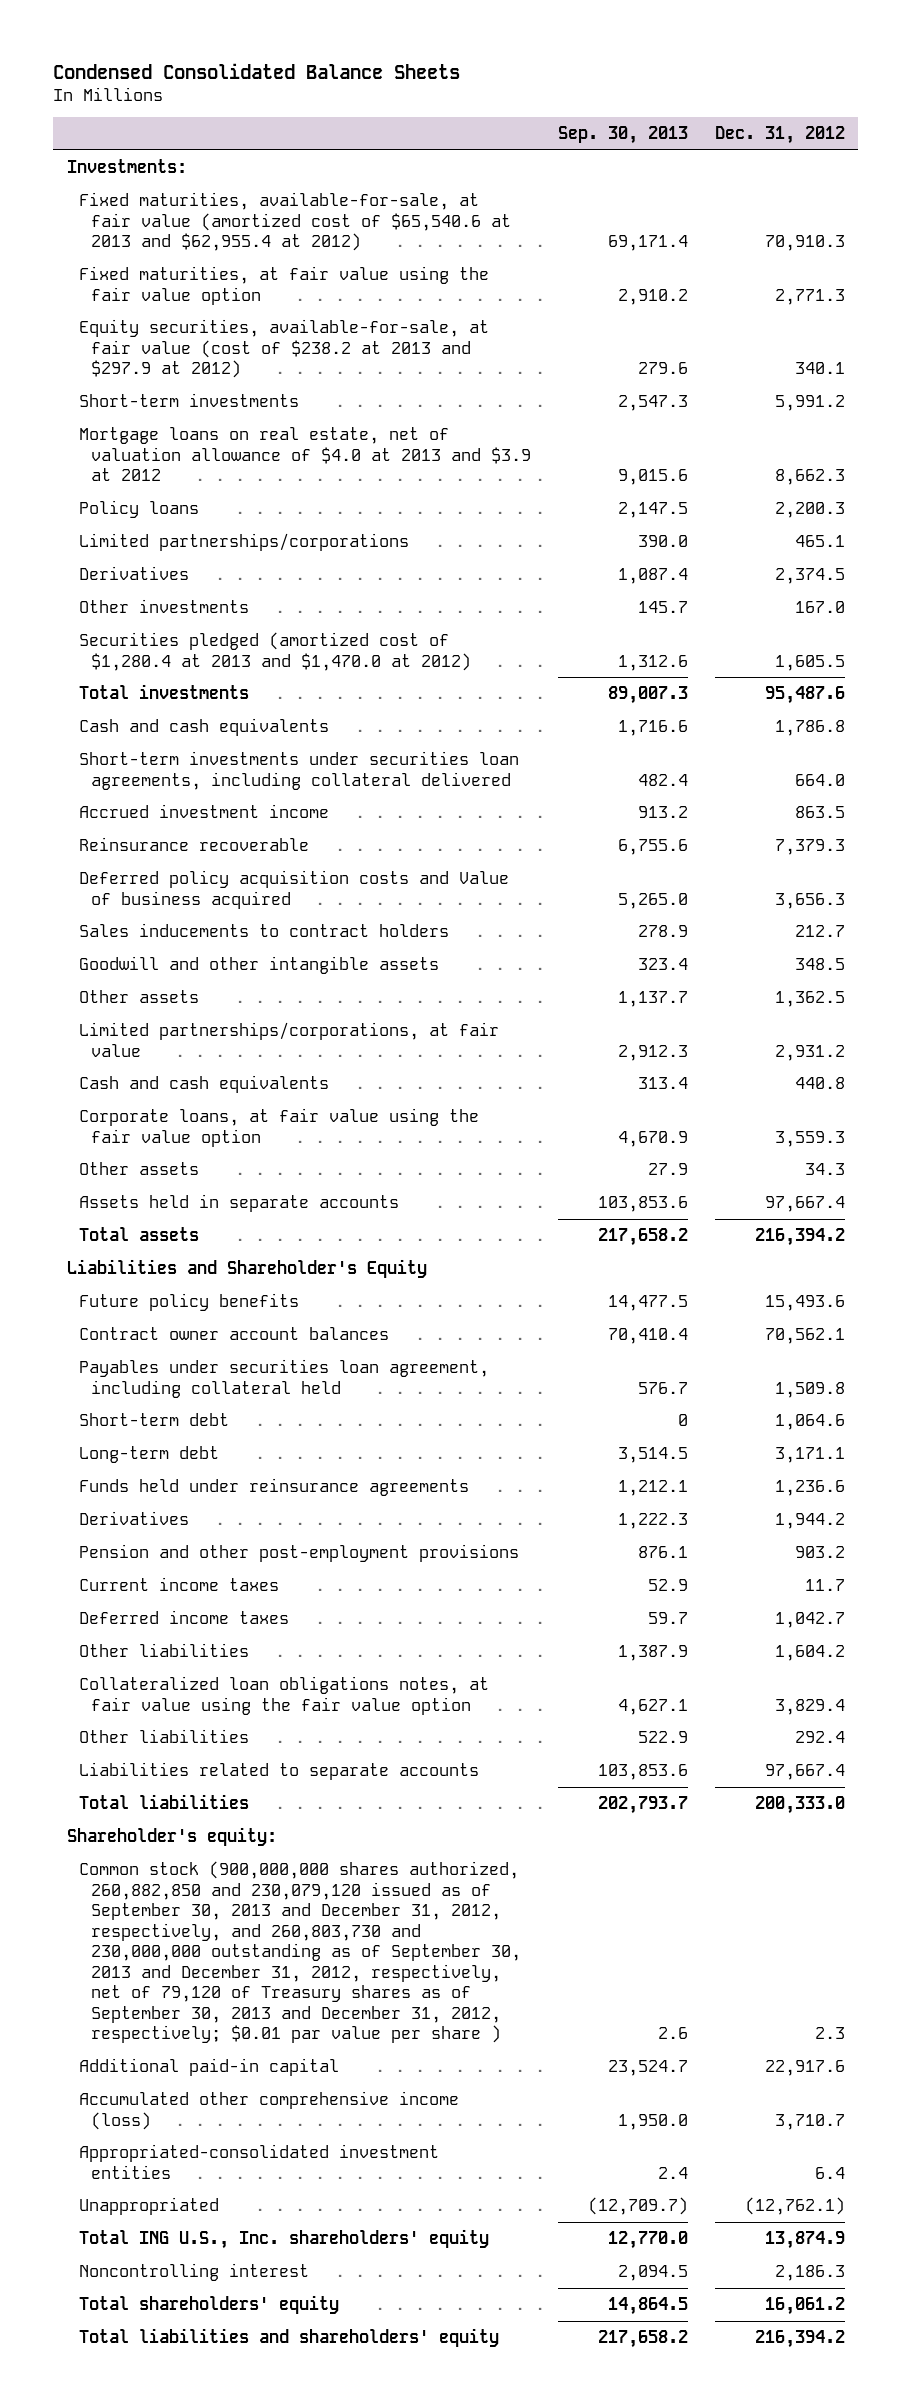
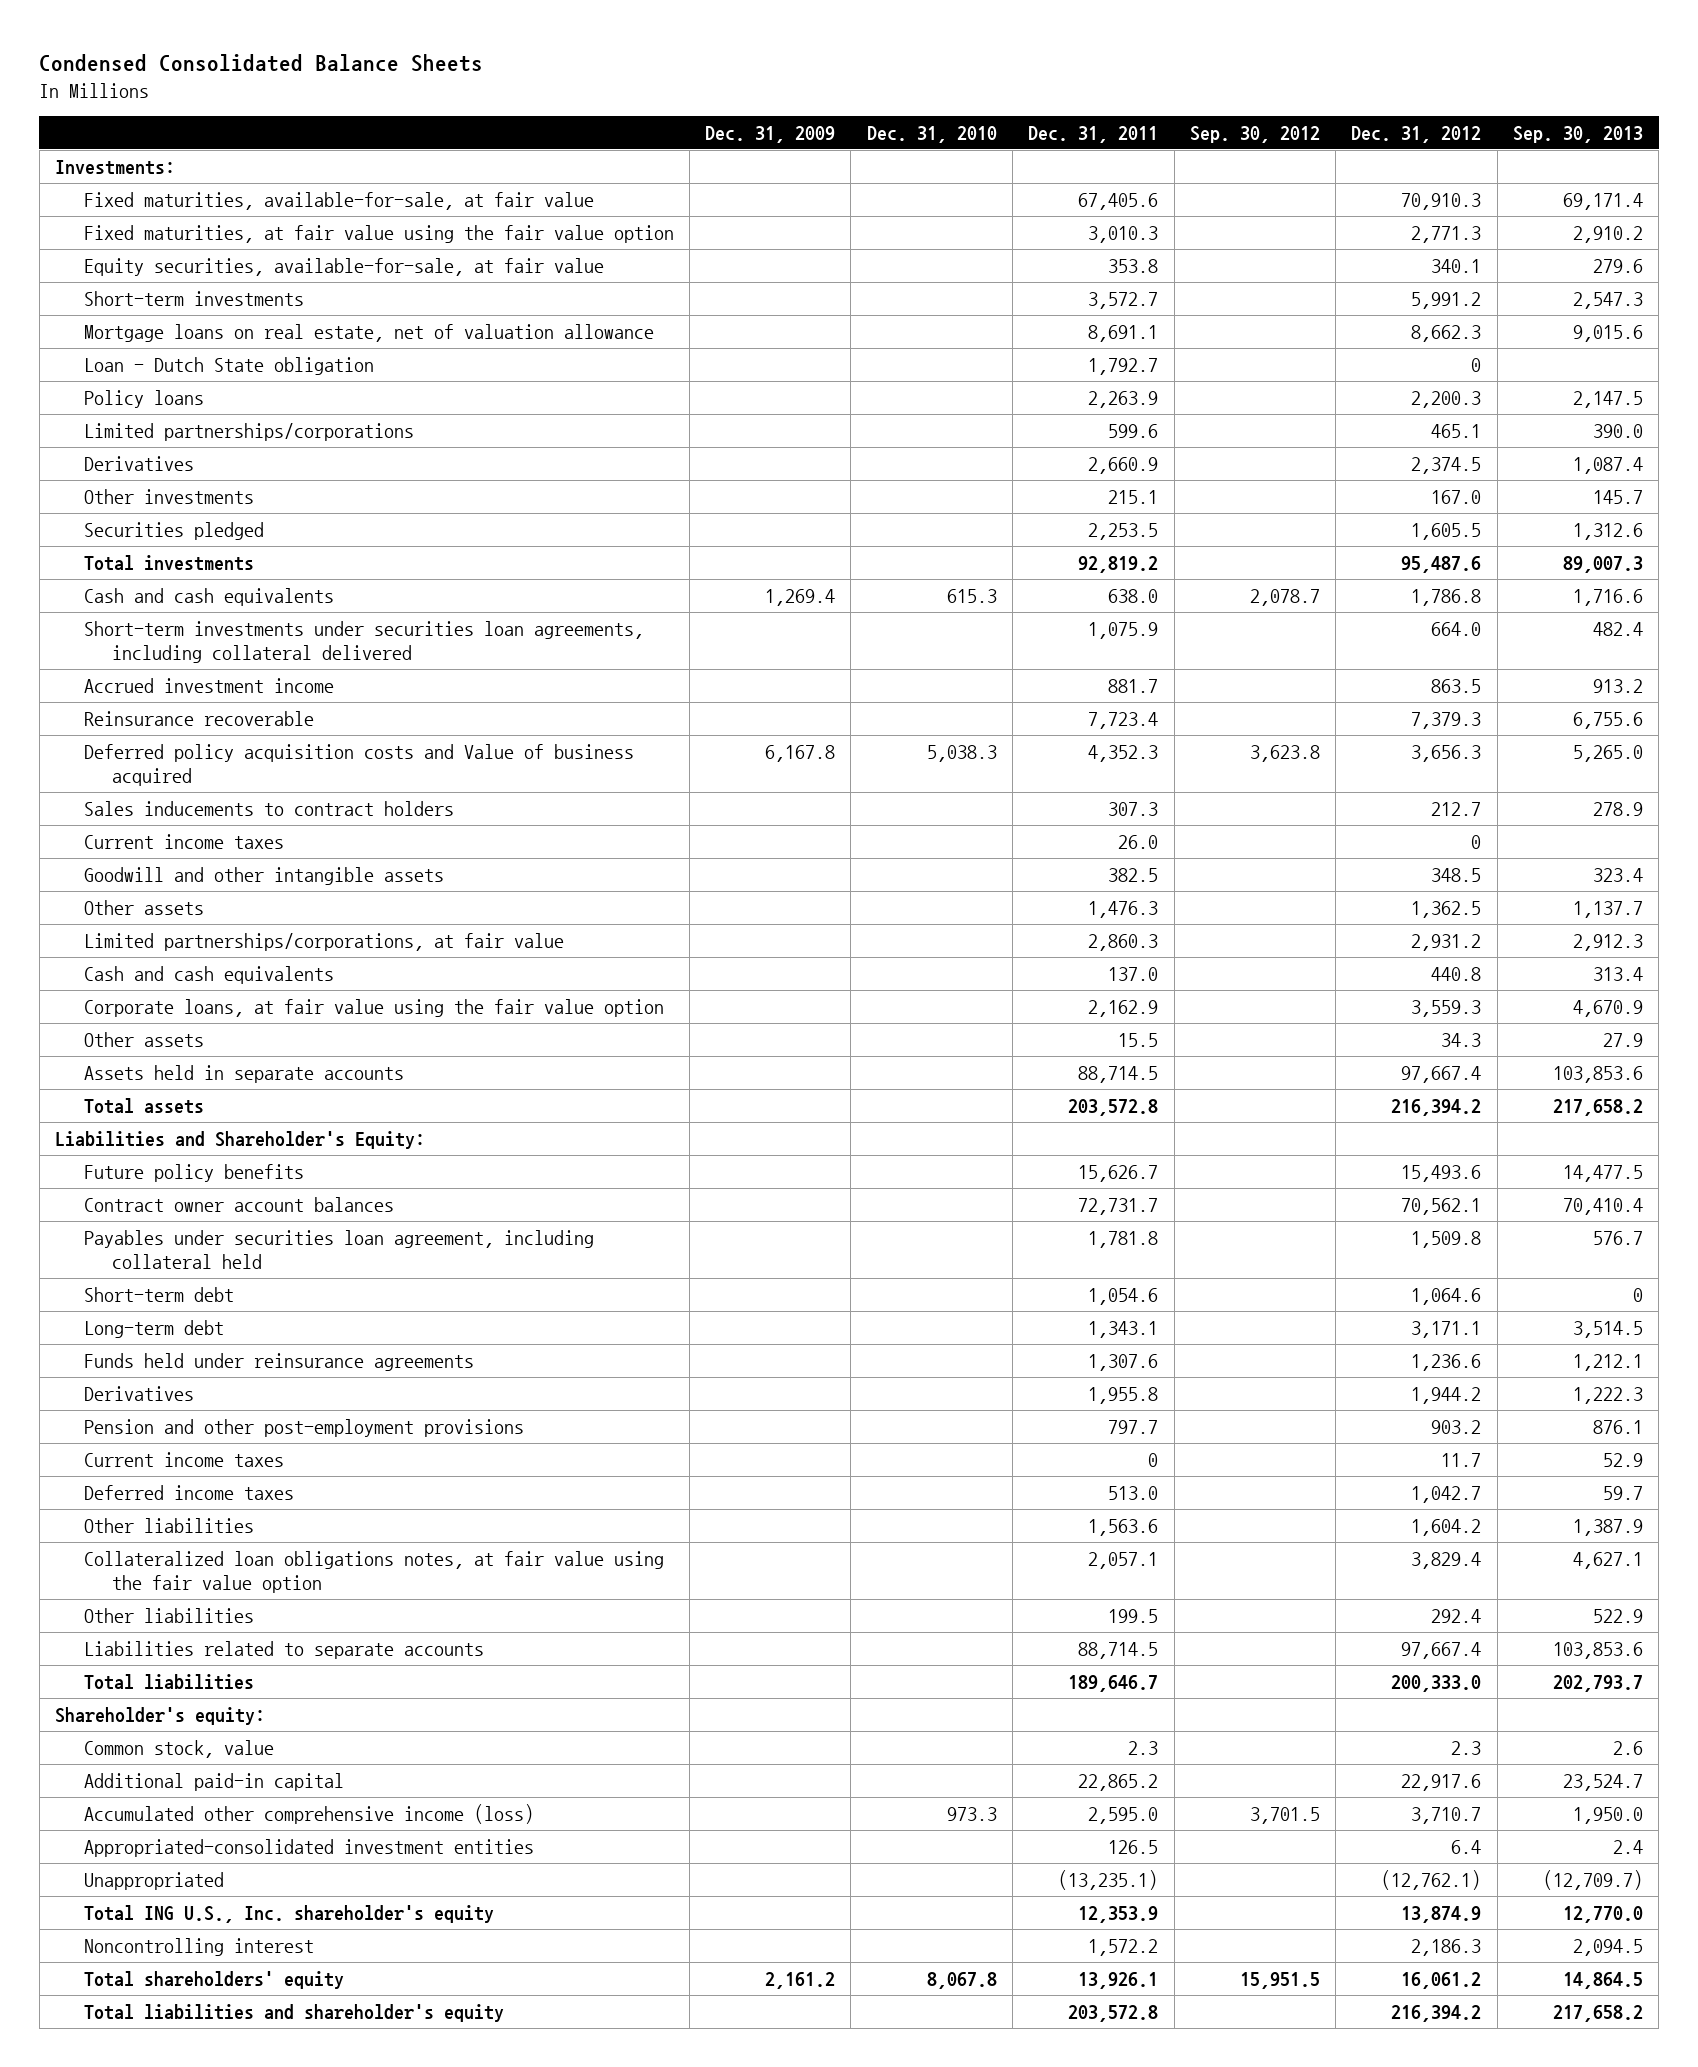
- | Sep. 30, 2013 | Dec. 31, 2012
+ | Dec. 31, 2009 | Dec. 31, 2010 | Dec. 31, 2011 | Sep. 30, 2012 | Dec. 31, 2012 | Sep. 30, 2013
- Fixed maturities, available-for-sale, at fair value (amortized cost of $65,540.6 at 2013 and $62,955.4 at 2012) | 69,171.4 | 70,910.3
+ Fixed maturities, available-for-sale, at fair value | | | 67,405.6 | | 70,910.3 | 69,171.4
- Equity securities, available-for-sale, at fair value (cost of $238.2 at 2013 and $297.9 at 2012) | 279.6 | 340.1
+ Equity securities, available-for-sale, at fair value | | | 353.8 | | 340.1 | 279.6
- Mortgage loans on real estate, net of valuation allowance of $4.0 at 2013 and $3.9 at 2012 | 9,015.6 | 8,662.3
+ Mortgage loans on real estate, net of valuation allowance | | | 8,691.1 | | 8,662.3 | 9,015.6
+ Loan - Dutch State obligation | | | 1,792.7 | | 0 |
- Securities pledged (amortized cost of $1,280.4 at 2013 and $1,470.0 at 2012) | 1,312.6 | 1,605.5
+ Securities pledged | | | 2,253.5 | | 1,605.5 | 1,312.6
+ Current income taxes | | | 26.0 | | 0 |
- Liabilities and Shareholder's Equity
+ Liabilities and Shareholder's Equity:
- Common stock (900,000,000 shares authorized, 260,882,850 and 230,079,120 issued as of September 30, 2013 and December 31, 2012, respectively, and 260,803,730 and 230,000,000 outstanding as of September 30, 2013 and December 31, 2012, respectively, net of 79,120 of Treasury shares as of September 30, 2013 and December 31, 2012, respectively; $0.01 par value per share ) | 2.6 | 2.3
+ Common stock, value | | | 2.3 | | 2.3 | 2.6
- Total ING U.S., Inc. shareholders' equity | 12,770.0 | 13,874.9
+ Total ING U.S., Inc. shareholder's equity | | | 12,353.9 | | 13,874.9 | 12,770.0
- Total liabilities and shareholders' equity | 217,658.2 | 216,394.2
+ Total liabilities and shareholder's equity | | | 203,572.8 | | 216,394.2 | 217,658.2

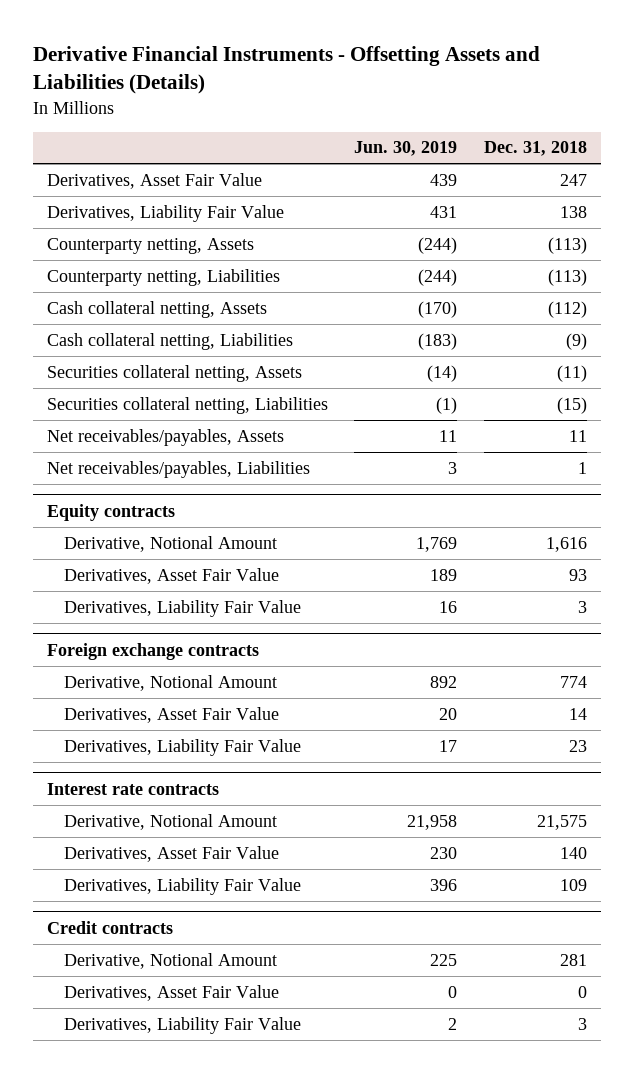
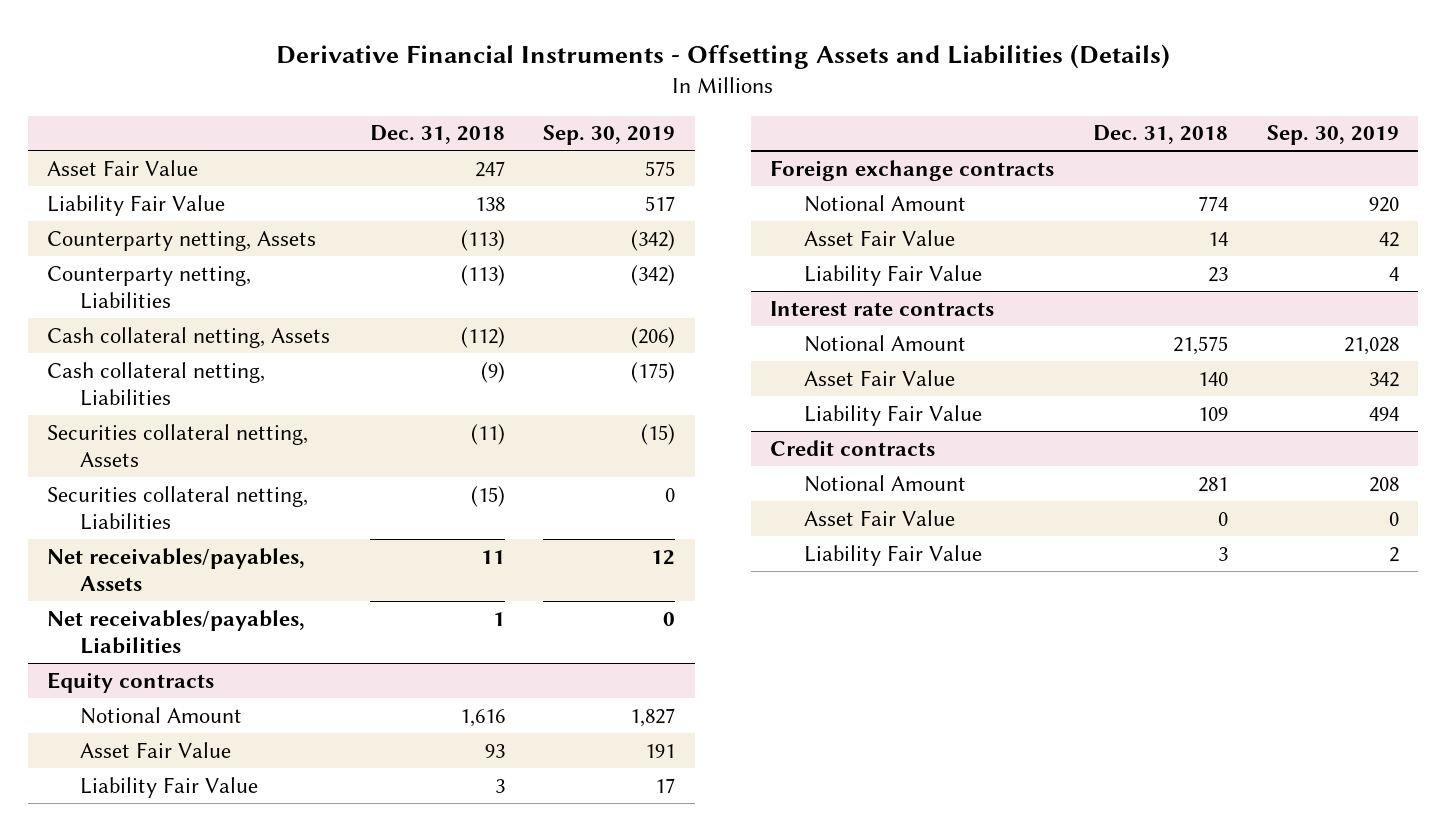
- | Jun. 30, 2019 | Dec. 31, 2018
+ | Dec. 31, 2018 | Sep. 30, 2019
- Derivatives, Asset Fair Value | 439 | 247
- Derivatives, Liability Fair Value | 431 | 138
+ Asset Fair Value | 247 | 575
+ Liability Fair Value | 138 | 517
@ Equity contracts
- Derivative, Notional Amount | 1,769 | 1,616
- Derivatives, Asset Fair Value | 189 | 93
- Derivatives, Liability Fair Value | 16 | 3
+ Notional Amount | 1,616 | 1,827
+ Asset Fair Value | 93 | 191
+ Liability Fair Value | 3 | 17
@ Foreign exchange contracts
- Derivative, Notional Amount | 892 | 774
- Derivatives, Asset Fair Value | 20 | 14
- Derivatives, Liability Fair Value | 17 | 23
+ Notional Amount | 774 | 920
+ Asset Fair Value | 14 | 42
+ Liability Fair Value | 23 | 4
@ Interest rate contracts
- Derivative, Notional Amount | 21,958 | 21,575
- Derivatives, Asset Fair Value | 230 | 140
- Derivatives, Liability Fair Value | 396 | 109
+ Notional Amount | 21,575 | 21,028
+ Asset Fair Value | 140 | 342
+ Liability Fair Value | 109 | 494
@ Credit contracts
- Derivative, Notional Amount | 225 | 281
- Derivatives, Asset Fair Value | 0 | 0
- Derivatives, Liability Fair Value | 2 | 3
+ Notional Amount | 281 | 208
+ Asset Fair Value | 0 | 0
+ Liability Fair Value | 3 | 2

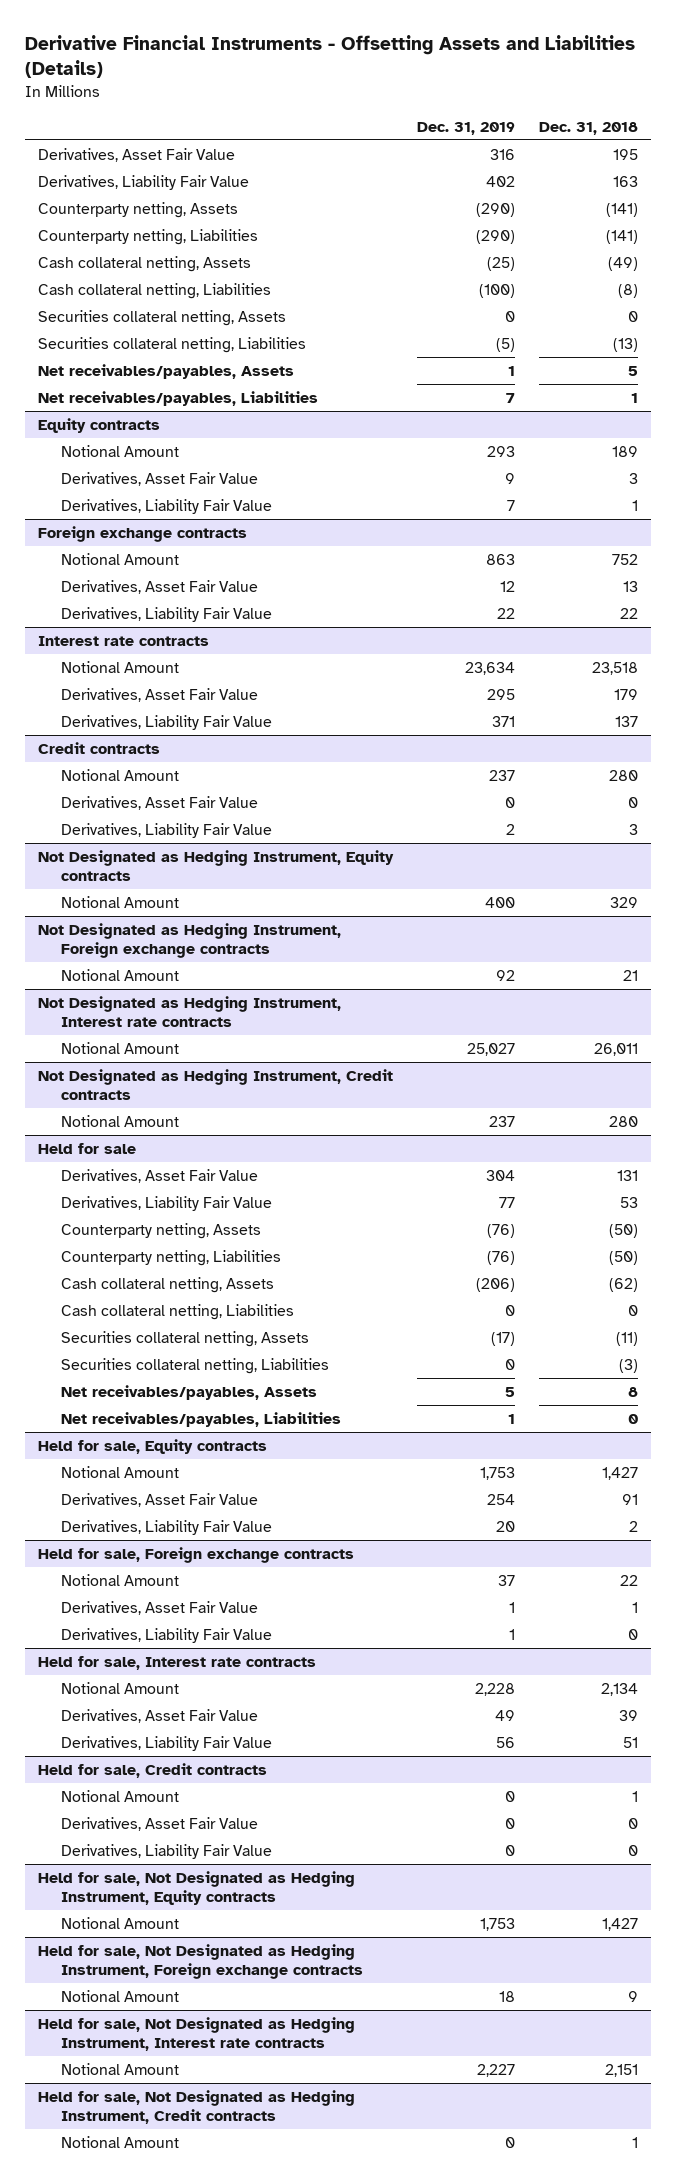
- | Dec. 31, 2018 | Sep. 30, 2019
+ | Dec. 31, 2019 | Dec. 31, 2018
- Asset Fair Value | 247 | 575
- Liability Fair Value | 138 | 517
- Counterparty netting, Assets | (113) | (342)
- Counterparty netting, Liabilities | (113) | (342)
- Cash collateral netting, Assets | (112) | (206)
- Cash collateral netting, Liabilities | (9) | (175)
- Securities collateral netting, Assets | (11) | (15)
- Securities collateral netting, Liabilities | (15) | 0
- Net receivables/payables, Assets | 11 | 12
+ Derivatives, Asset Fair Value | 316 | 195
+ Derivatives, Liability Fair Value | 402 | 163
+ Counterparty netting, Assets | (290) | (141)
+ Counterparty netting, Liabilities | (290) | (141)
+ Cash collateral netting, Assets | (25) | (49)
+ Cash collateral netting, Liabilities | (100) | (8)
+ Securities collateral netting, Assets | 0 | 0
+ Securities collateral netting, Liabilities | (5) | (13)
+ Net receivables/payables, Assets | 1 | 5
@ Equity contracts
- Notional Amount | 1,616 | 1,827
- Asset Fair Value | 93 | 191
- Liability Fair Value | 3 | 17
+ Notional Amount | 293 | 189
+ Derivatives, Asset Fair Value | 9 | 3
+ Derivatives, Liability Fair Value | 7 | 1
@ Foreign exchange contracts
- Notional Amount | 774 | 920
- Asset Fair Value | 14 | 42
- Liability Fair Value | 23 | 4
+ Notional Amount | 863 | 752
+ Derivatives, Asset Fair Value | 12 | 13
+ Derivatives, Liability Fair Value | 22 | 22
@ Interest rate contracts
- Notional Amount | 21,575 | 21,028
- Asset Fair Value | 140 | 342
- Liability Fair Value | 109 | 494
+ Notional Amount | 23,634 | 23,518
+ Derivatives, Asset Fair Value | 295 | 179
+ Derivatives, Liability Fair Value | 371 | 137
@ Credit contracts
- Notional Amount | 281 | 208
- Asset Fair Value | 0 | 0
- Liability Fair Value | 3 | 2
+ Notional Amount | 237 | 280
+ Derivatives, Asset Fair Value | 0 | 0
+ Derivatives, Liability Fair Value | 2 | 3
+ Not Designated as Hedging Instrument, Equity contracts
+ Notional Amount | 400 | 329
+ Not Designated as Hedging Instrument, Foreign exchange contracts
+ Notional Amount | 92 | 21
+ Not Designated as Hedging Instrument, Interest rate contracts
+ Notional Amount | 25,027 | 26,011
+ Not Designated as Hedging Instrument, Credit contracts
+ Notional Amount | 237 | 280
+ Held for sale
+ Derivatives, Asset Fair Value | 304 | 131
+ Derivatives, Liability Fair Value | 77 | 53
+ Counterparty netting, Assets | (76) | (50)
+ Counterparty netting, Liabilities | (76) | (50)
+ Cash collateral netting, Assets | (206) | (62)
+ Cash collateral netting, Liabilities | 0 | 0
+ Securities collateral netting, Assets | (17) | (11)
+ Securities collateral netting, Liabilities | 0 | (3)
+ Net receivables/payables, Assets | 5 | 8
+ Net receivables/payables, Liabilities | 1 | 0
+ Held for sale, Equity contracts
+ Notional Amount | 1,753 | 1,427
+ Derivatives, Asset Fair Value | 254 | 91
+ Derivatives, Liability Fair Value | 20 | 2
+ Held for sale, Foreign exchange contracts
+ Notional Amount | 37 | 22
+ Derivatives, Asset Fair Value | 1 | 1
+ Derivatives, Liability Fair Value | 1 | 0
+ Held for sale, Interest rate contracts
+ Notional Amount | 2,228 | 2,134
+ Derivatives, Asset Fair Value | 49 | 39
+ Derivatives, Liability Fair Value | 56 | 51
+ Held for sale, Credit contracts
+ Notional Amount | 0 | 1
+ Derivatives, Asset Fair Value | 0 | 0
+ Derivatives, Liability Fair Value | 0 | 0
+ Held for sale, Not Designated as Hedging Instrument, Equity contracts
+ Notional Amount | 1,753 | 1,427
+ Held for sale, Not Designated as Hedging Instrument, Foreign exchange contracts
+ Notional Amount | 18 | 9
+ Held for sale, Not Designated as Hedging Instrument, Interest rate contracts
+ Notional Amount | 2,227 | 2,151
+ Held for sale, Not Designated as Hedging Instrument, Credit contracts
+ Notional Amount | 0 | 1

